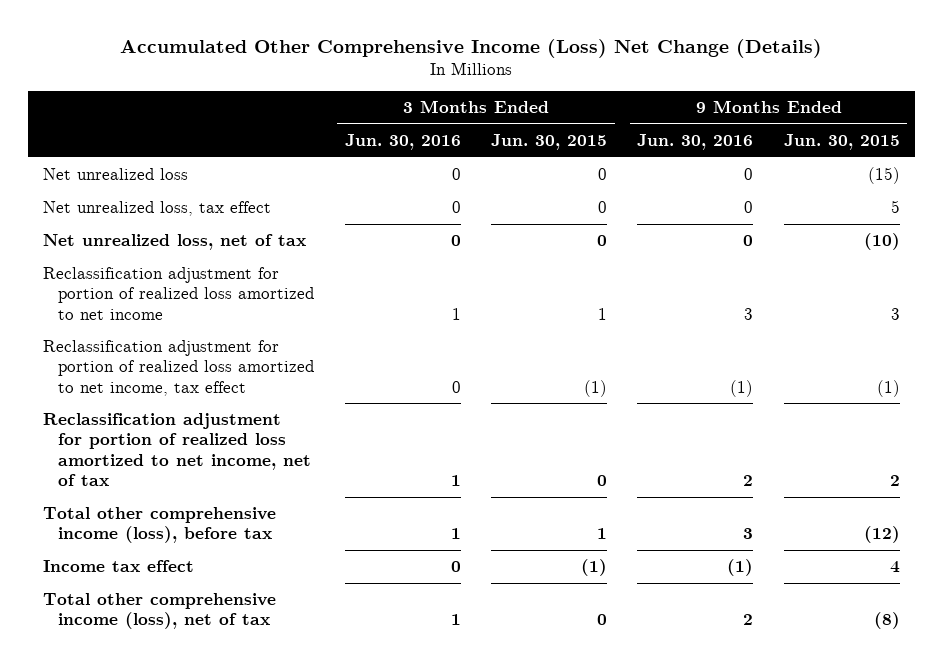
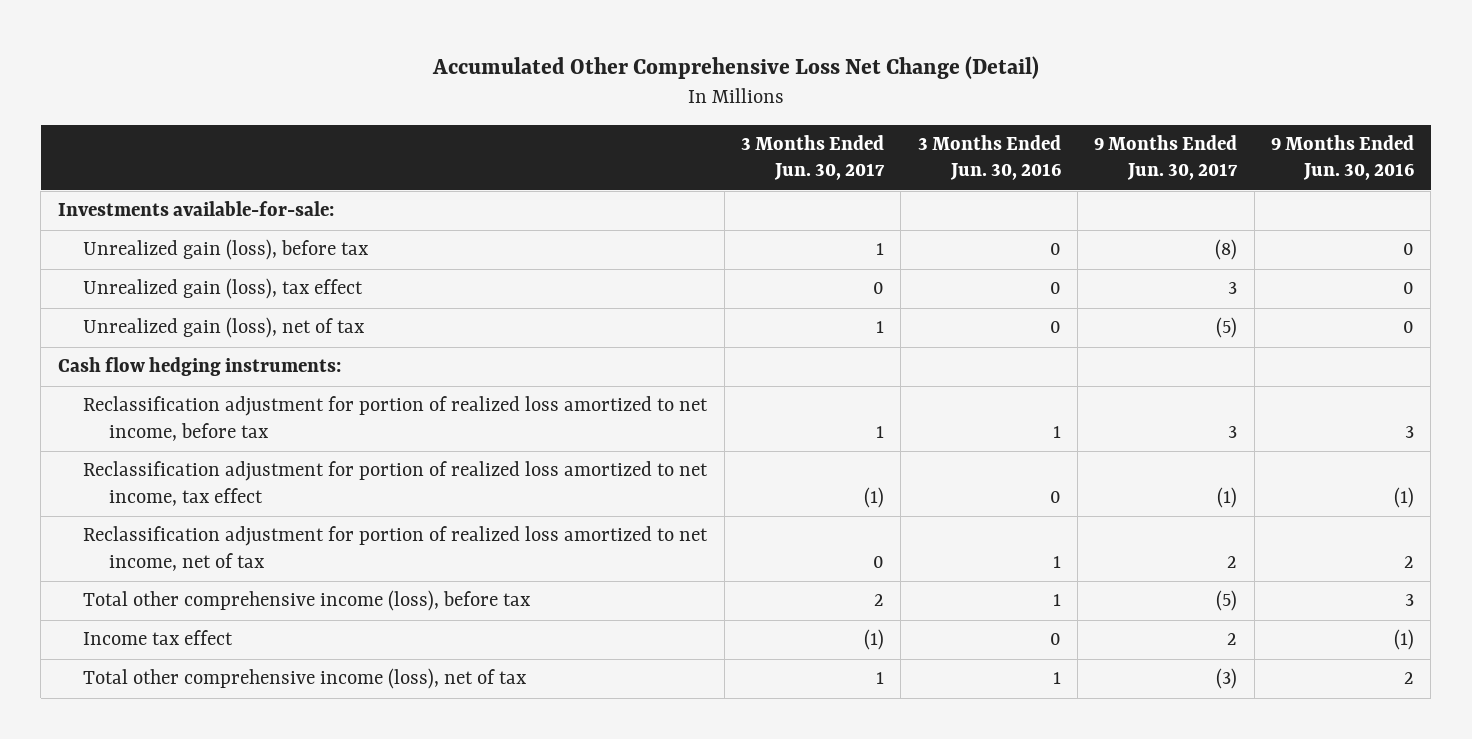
- Accumulated Other Comprehensive Income (Loss) Net Change (Details)
+ Accumulated Other Comprehensive Loss Net Change (Detail)
- | 3 Months Ended Jun. 30, 2016 | 3 Months Ended Jun. 30, 2015 | 9 Months Ended Jun. 30, 2016 | 9 Months Ended Jun. 30, 2015
+ | 3 Months Ended Jun. 30, 2017 | 3 Months Ended Jun. 30, 2016 | 9 Months Ended Jun. 30, 2017 | 9 Months Ended Jun. 30, 2016
- Net unrealized loss | 0 | 0 | 0 | (15)
- Net unrealized loss, tax effect | 0 | 0 | 0 | 5
- Net unrealized loss, net of tax | 0 | 0 | 0 | (10)
- Reclassification adjustment for portion of realized loss amortized to net income | 1 | 1 | 3 | 3
+ Investments available-for-sale:
+ Unrealized gain (loss), before tax | 1 | 0 | (8) | 0
+ Unrealized gain (loss), tax effect | 0 | 0 | 3 | 0
+ Unrealized gain (loss), net of tax | 1 | 0 | (5) | 0
+ Cash flow hedging instruments:
+ Reclassification adjustment for portion of realized loss amortized to net income, before tax | 1 | 1 | 3 | 3

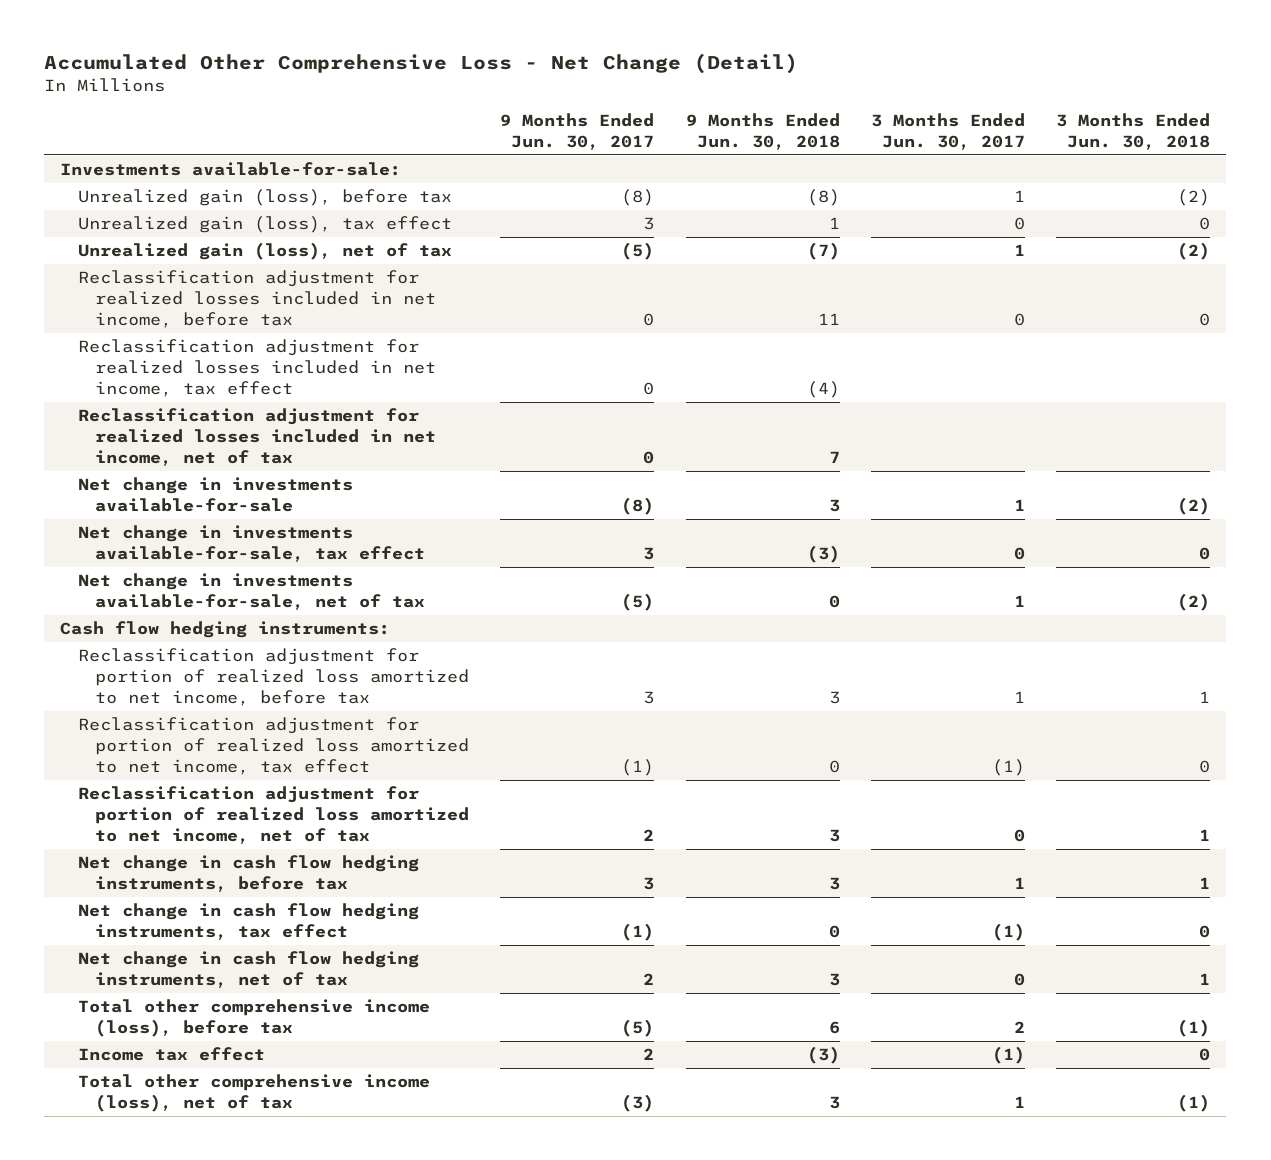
- Accumulated Other Comprehensive Loss Net Change (Detail)
+ Accumulated Other Comprehensive Loss - Net Change (Detail)
- | 3 Months Ended Jun. 30, 2017 | 3 Months Ended Jun. 30, 2016 | 9 Months Ended Jun. 30, 2017 | 9 Months Ended Jun. 30, 2016
+ | 9 Months Ended Jun. 30, 2017 | 9 Months Ended Jun. 30, 2018 | 3 Months Ended Jun. 30, 2017 | 3 Months Ended Jun. 30, 2018
+ Reclassification adjustment for realized losses included in net income, before tax | 0 | 11 | 0 | 0
+ Reclassification adjustment for realized losses included in net income, tax effect | 0 | (4) | |
+ Reclassification adjustment for realized losses included in net income, net of tax | 0 | 7 | |
+ Net change in investments available-for-sale | (8) | 3 | 1 | (2)
+ Net change in investments available-for-sale, tax effect | 3 | (3) | 0 | 0
+ Net change in investments available-for-sale, net of tax | (5) | 0 | 1 | (2)
+ Net change in cash flow hedging instruments, before tax | 3 | 3 | 1 | 1
+ Net change in cash flow hedging instruments, tax effect | (1) | 0 | (1) | 0
+ Net change in cash flow hedging instruments, net of tax | 2 | 3 | 0 | 1

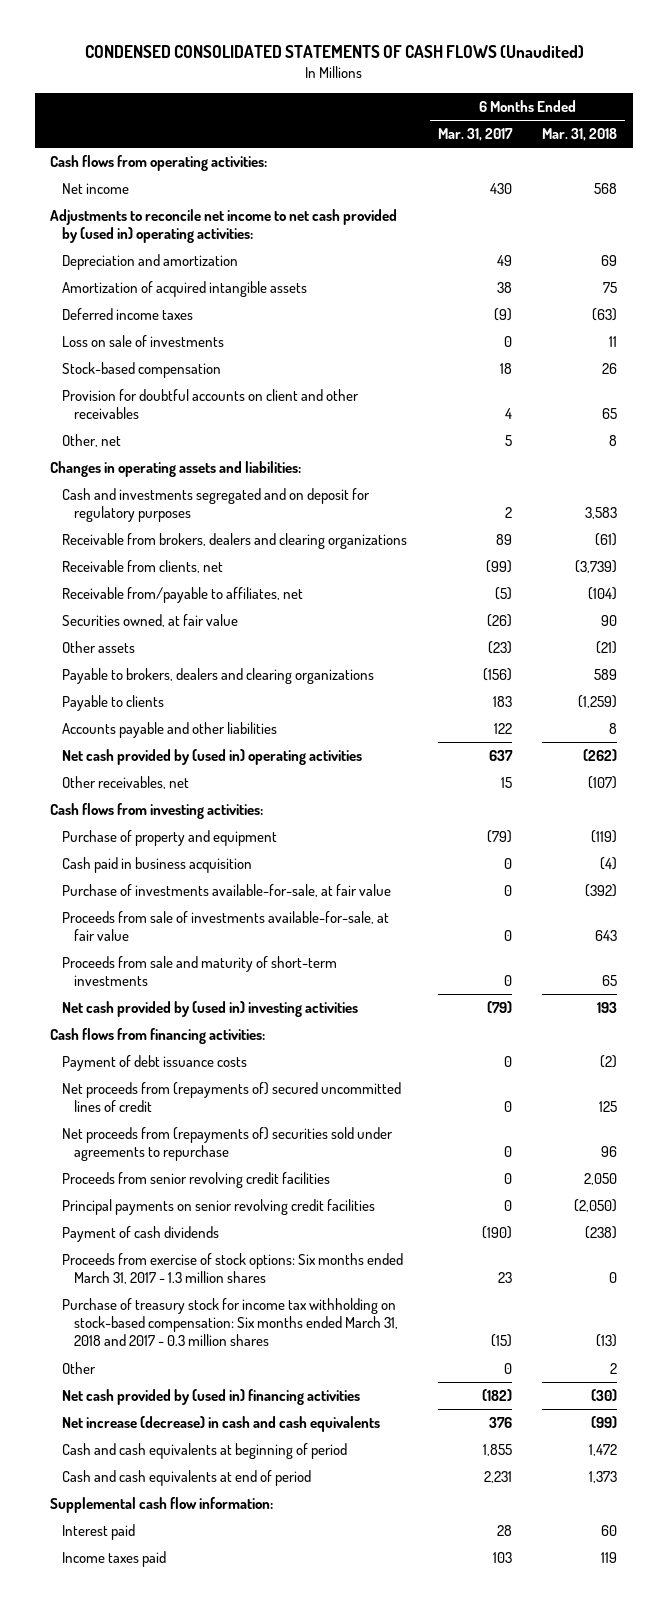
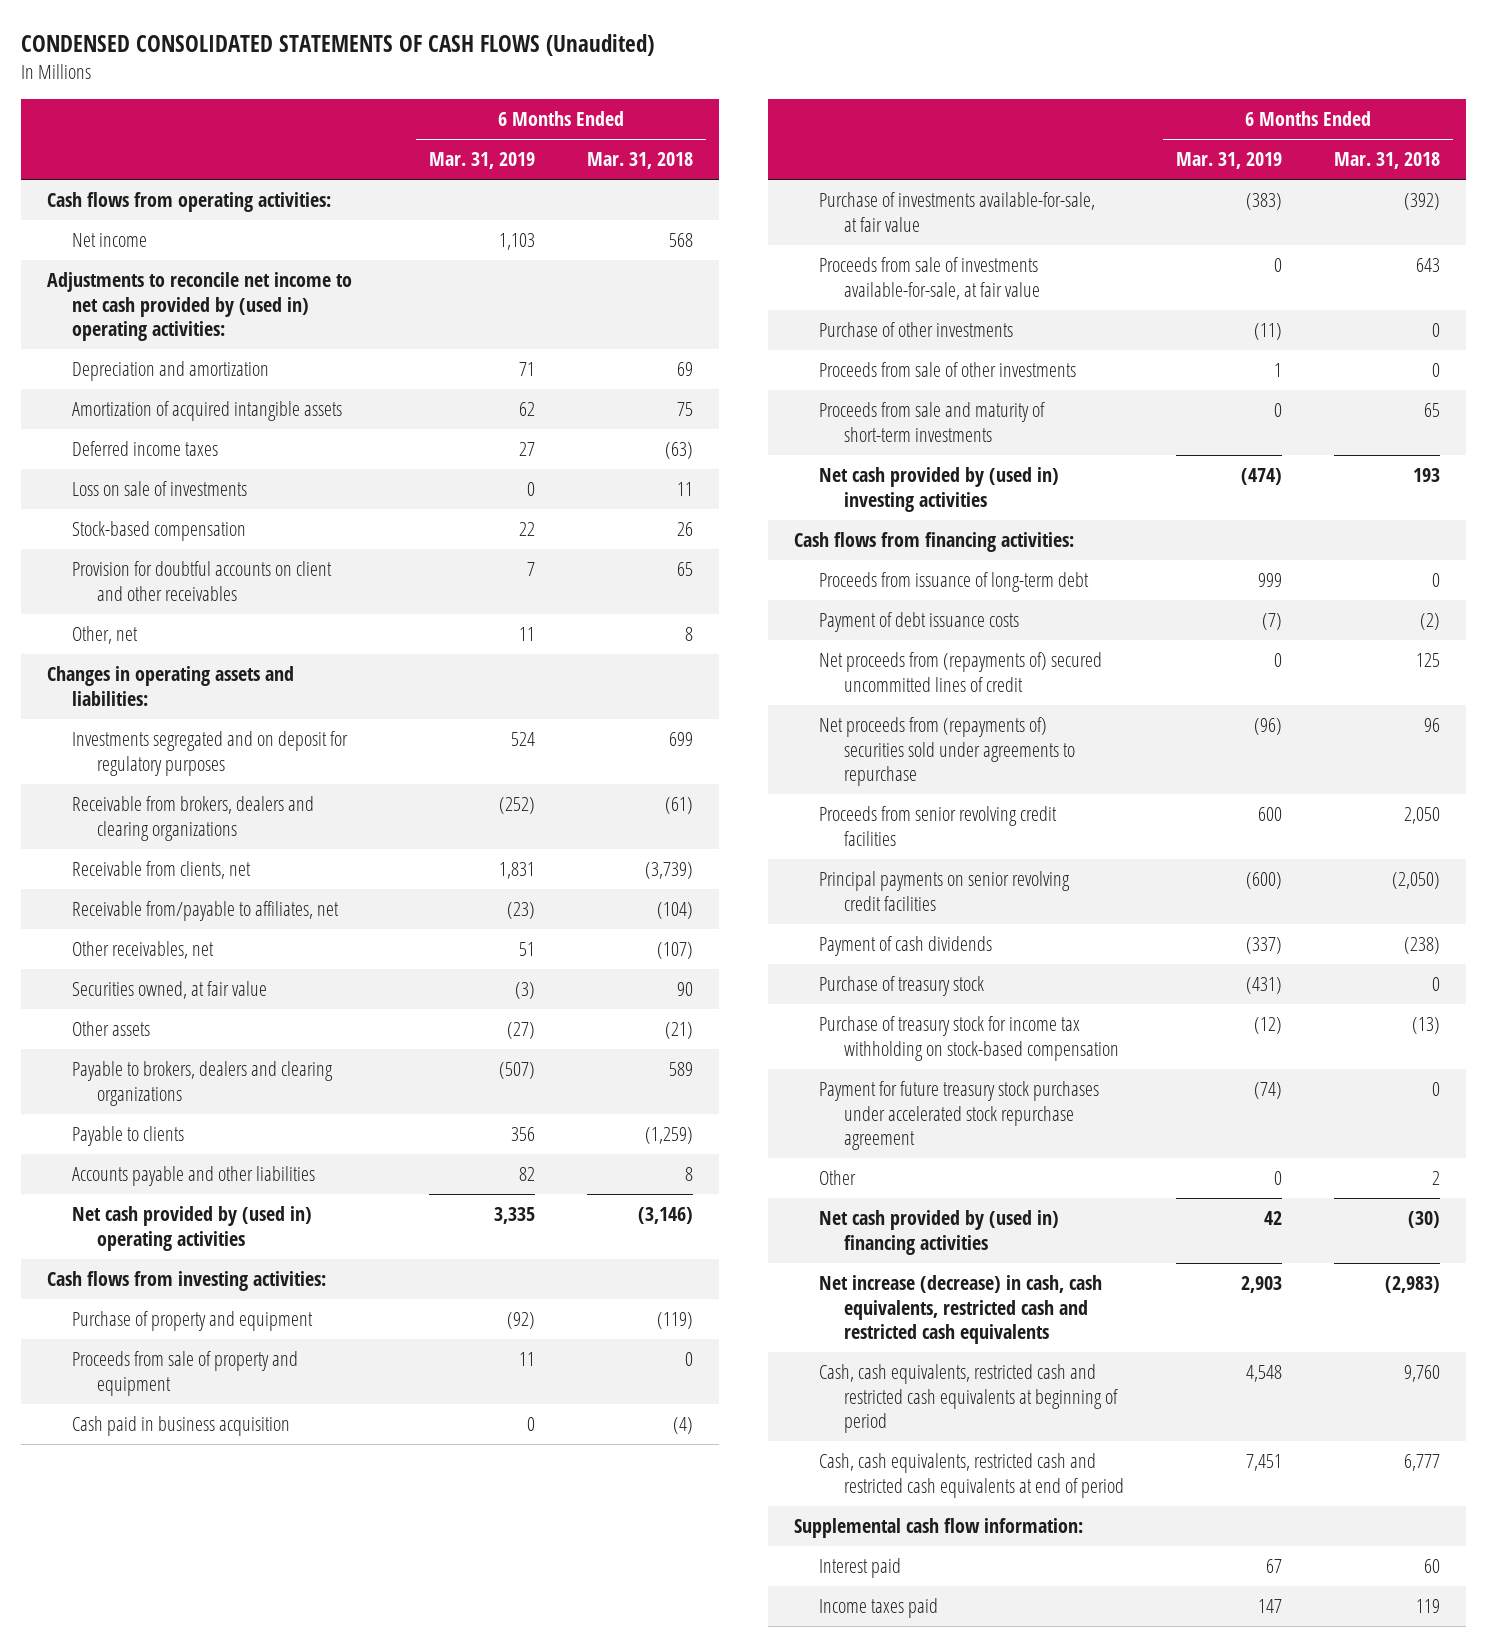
- | 6 Months Ended Mar. 31, 2017 | 6 Months Ended Mar. 31, 2018
+ | 6 Months Ended Mar. 31, 2019 | 6 Months Ended Mar. 31, 2018
- Cash and investments segregated and on deposit for regulatory purposes | 2 | 3,583
+ Investments segregated and on deposit for regulatory purposes | 524 | 699
moved up: Other receivables, net | 51 | (107)
- Net cash provided by (used in) operating activities | 637 | (262)
+ Net cash provided by (used in) operating activities | 3,335 | (3,146)
+ Proceeds from sale of property and equipment | 11 | 0
+ Purchase of other investments | (11) | 0
+ Proceeds from sale of other investments | 1 | 0
+ Proceeds from issuance of long-term debt | 999 | 0
- Proceeds from exercise of stock options: Six months ended March 31, 2017 - 1.3 million shares | 23 | 0
- Purchase of treasury stock for income tax withholding on stock-based compensation: Six months ended March 31, 2018 and 2017 - 0.3 million shares | (15) | (13)
+ Purchase of treasury stock | (431) | 0
+ Purchase of treasury stock for income tax withholding on stock-based compensation | (12) | (13)
+ Payment for future treasury stock purchases under accelerated stock repurchase agreement | (74) | 0
- Net increase (decrease) in cash and cash equivalents | 376 | (99)
- Cash and cash equivalents at beginning of period | 1,855 | 1,472
- Cash and cash equivalents at end of period | 2,231 | 1,373
+ Net increase (decrease) in cash, cash equivalents, restricted cash and restricted cash equivalents | 2,903 | (2,983)
+ Cash, cash equivalents, restricted cash and restricted cash equivalents at beginning of period | 4,548 | 9,760
+ Cash, cash equivalents, restricted cash and restricted cash equivalents at end of period | 7,451 | 6,777

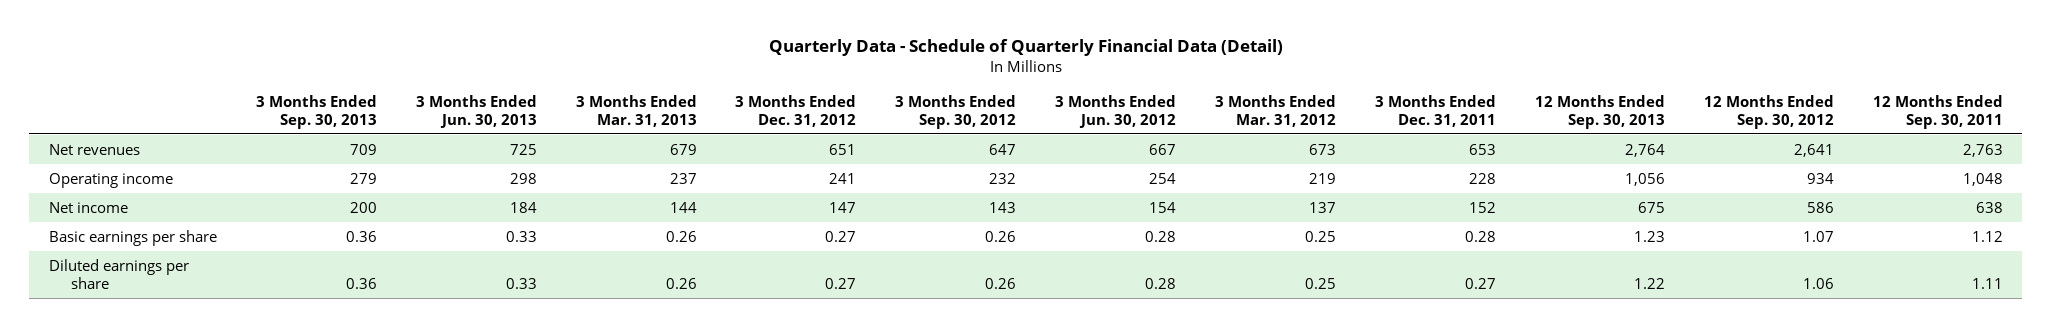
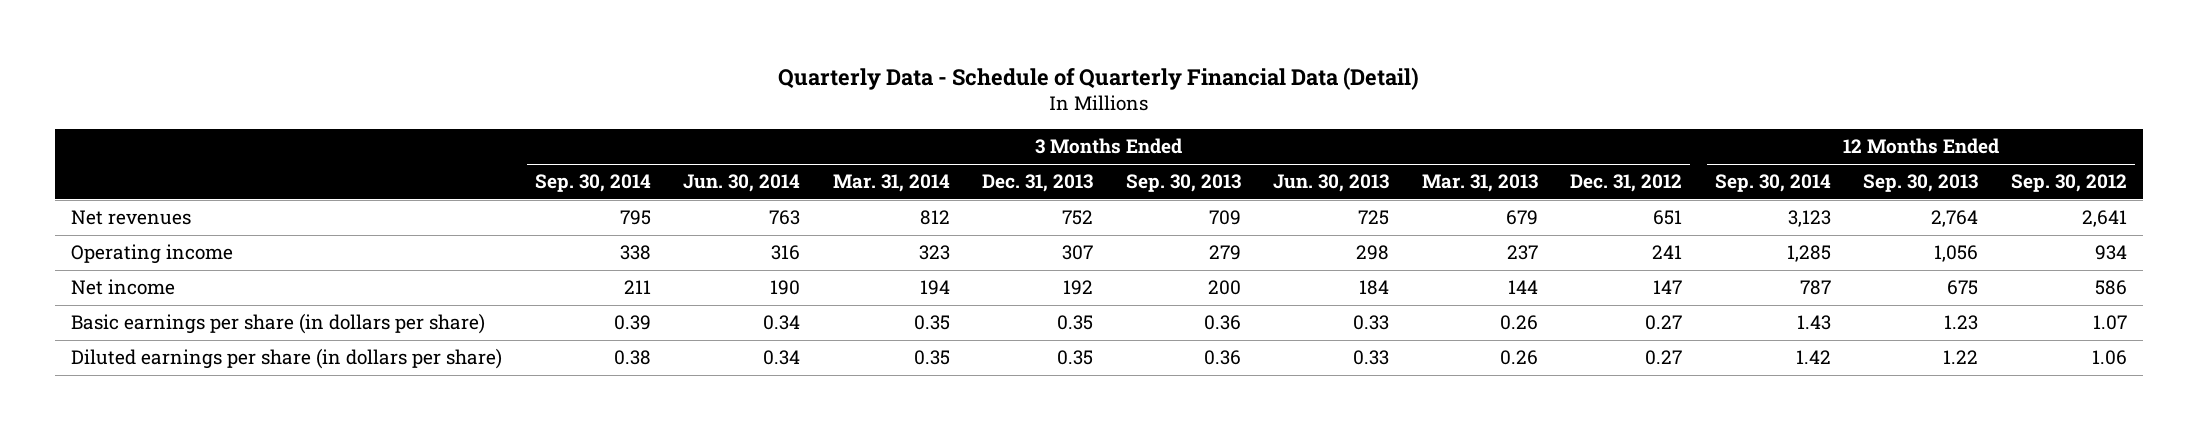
- | 3 Months Ended Sep. 30, 2013 | 3 Months Ended Jun. 30, 2013 | 3 Months Ended Mar. 31, 2013 | 3 Months Ended Dec. 31, 2012 | 3 Months Ended Sep. 30, 2012 | 3 Months Ended Jun. 30, 2012 | 3 Months Ended Mar. 31, 2012 | 3 Months Ended Dec. 31, 2011 | 12 Months Ended Sep. 30, 2013 | 12 Months Ended Sep. 30, 2012 | 12 Months Ended Sep. 30, 2011
+ | 3 Months Ended Sep. 30, 2014 | 3 Months Ended Jun. 30, 2014 | 3 Months Ended Mar. 31, 2014 | 3 Months Ended Dec. 31, 2013 | 3 Months Ended Sep. 30, 2013 | 3 Months Ended Jun. 30, 2013 | 3 Months Ended Mar. 31, 2013 | 3 Months Ended Dec. 31, 2012 | 12 Months Ended Sep. 30, 2014 | 12 Months Ended Sep. 30, 2013 | 12 Months Ended Sep. 30, 2012
- Basic earnings per share | 0.36 | 0.33 | 0.26 | 0.27 | 0.26 | 0.28 | 0.25 | 0.28 | 1.23 | 1.07 | 1.12
- Diluted earnings per share | 0.36 | 0.33 | 0.26 | 0.27 | 0.26 | 0.28 | 0.25 | 0.27 | 1.22 | 1.06 | 1.11
+ Basic earnings per share (in dollars per share) | 0.39 | 0.34 | 0.35 | 0.35 | 0.36 | 0.33 | 0.26 | 0.27 | 1.43 | 1.23 | 1.07
+ Diluted earnings per share (in dollars per share) | 0.38 | 0.34 | 0.35 | 0.35 | 0.36 | 0.33 | 0.26 | 0.27 | 1.42 | 1.22 | 1.06

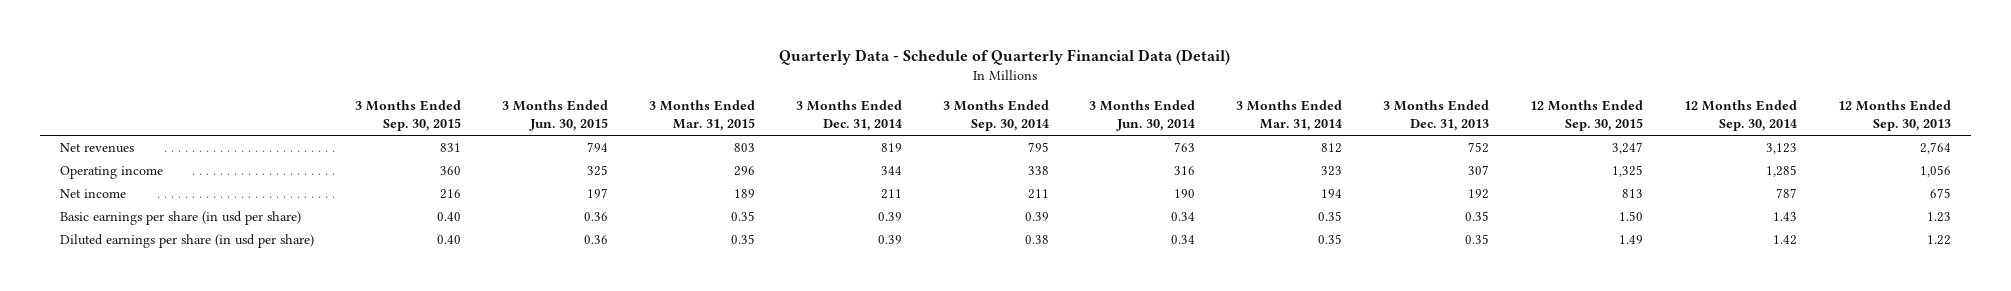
- | 3 Months Ended Sep. 30, 2014 | 3 Months Ended Jun. 30, 2014 | 3 Months Ended Mar. 31, 2014 | 3 Months Ended Dec. 31, 2013 | 3 Months Ended Sep. 30, 2013 | 3 Months Ended Jun. 30, 2013 | 3 Months Ended Mar. 31, 2013 | 3 Months Ended Dec. 31, 2012 | 12 Months Ended Sep. 30, 2014 | 12 Months Ended Sep. 30, 2013 | 12 Months Ended Sep. 30, 2012
+ | 3 Months Ended Sep. 30, 2015 | 3 Months Ended Jun. 30, 2015 | 3 Months Ended Mar. 31, 2015 | 3 Months Ended Dec. 31, 2014 | 3 Months Ended Sep. 30, 2014 | 3 Months Ended Jun. 30, 2014 | 3 Months Ended Mar. 31, 2014 | 3 Months Ended Dec. 31, 2013 | 12 Months Ended Sep. 30, 2015 | 12 Months Ended Sep. 30, 2014 | 12 Months Ended Sep. 30, 2013
- Basic earnings per share (in dollars per share) | 0.39 | 0.34 | 0.35 | 0.35 | 0.36 | 0.33 | 0.26 | 0.27 | 1.43 | 1.23 | 1.07
- Diluted earnings per share (in dollars per share) | 0.38 | 0.34 | 0.35 | 0.35 | 0.36 | 0.33 | 0.26 | 0.27 | 1.42 | 1.22 | 1.06
+ Basic earnings per share (in usd per share) | 0.40 | 0.36 | 0.35 | 0.39 | 0.39 | 0.34 | 0.35 | 0.35 | 1.50 | 1.43 | 1.23
+ Diluted earnings per share (in usd per share) | 0.40 | 0.36 | 0.35 | 0.39 | 0.38 | 0.34 | 0.35 | 0.35 | 1.49 | 1.42 | 1.22

